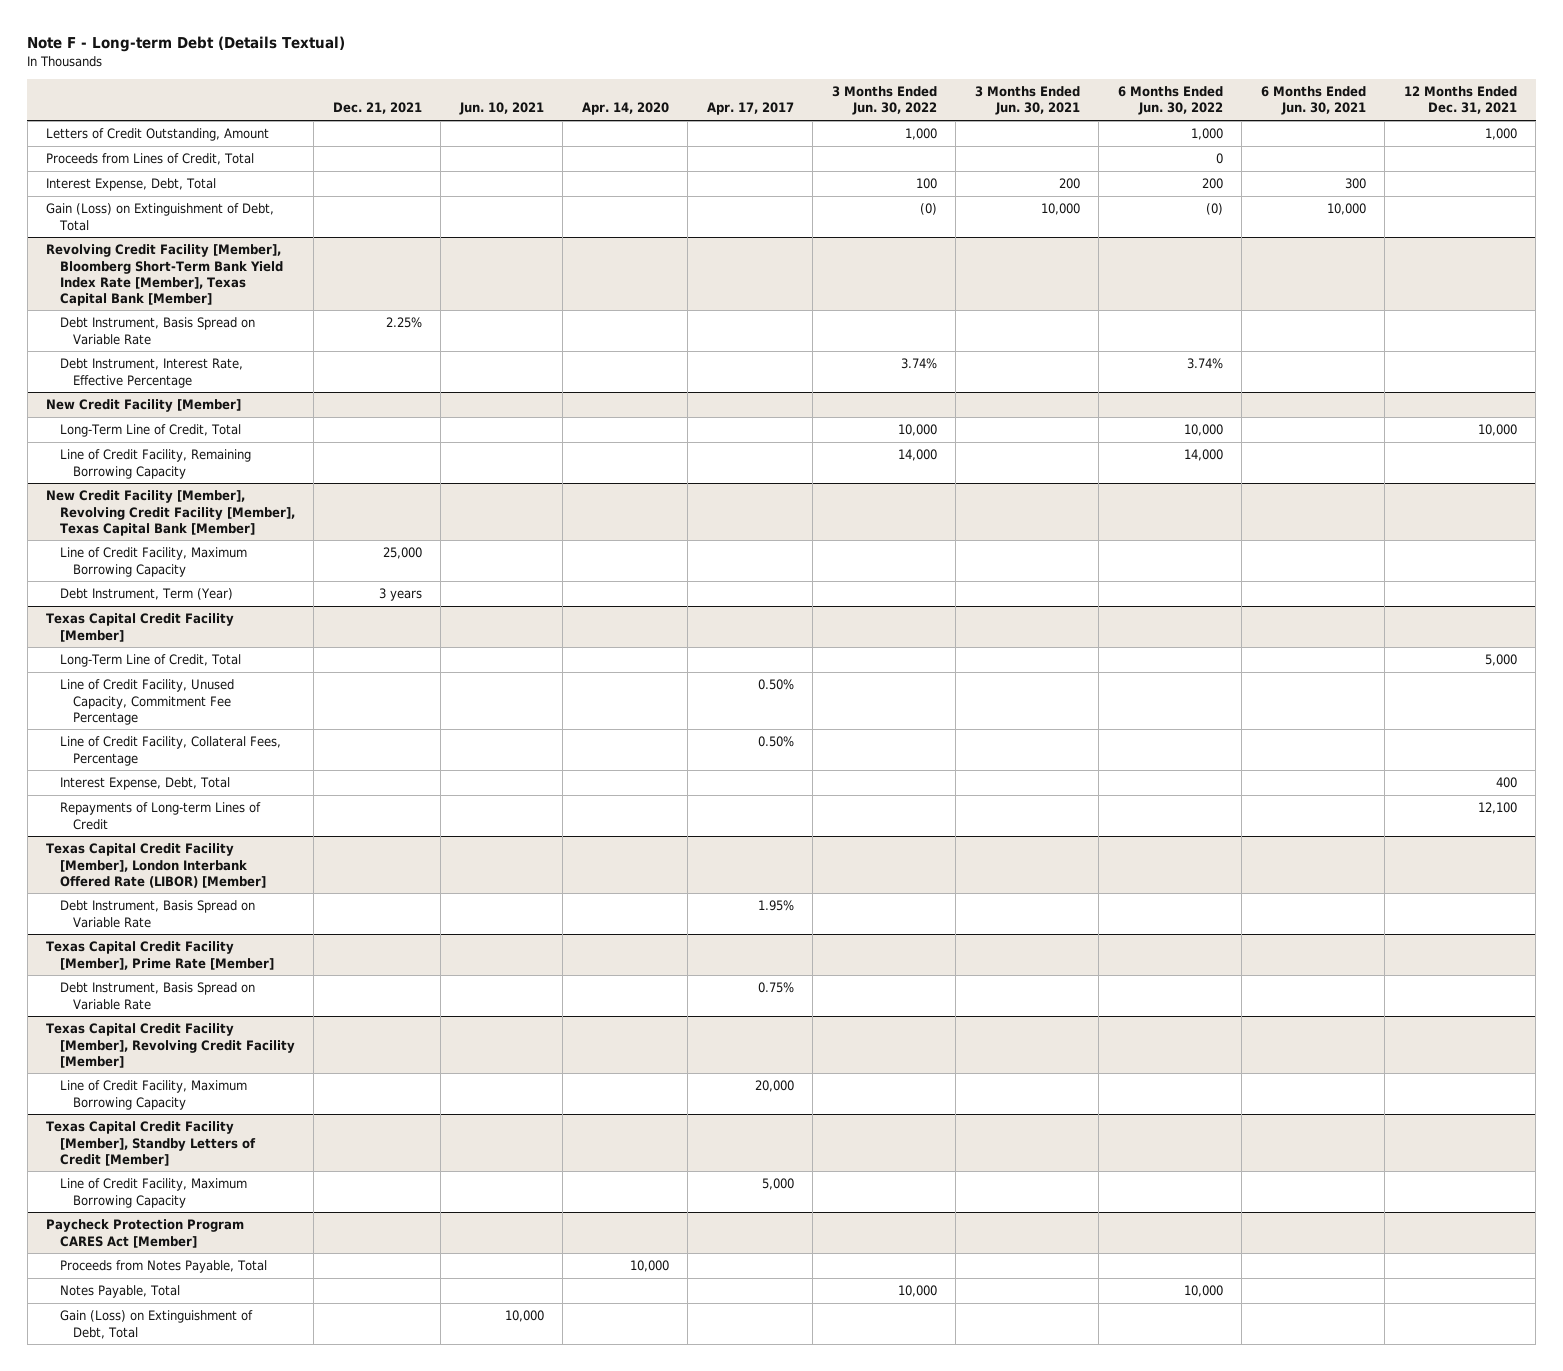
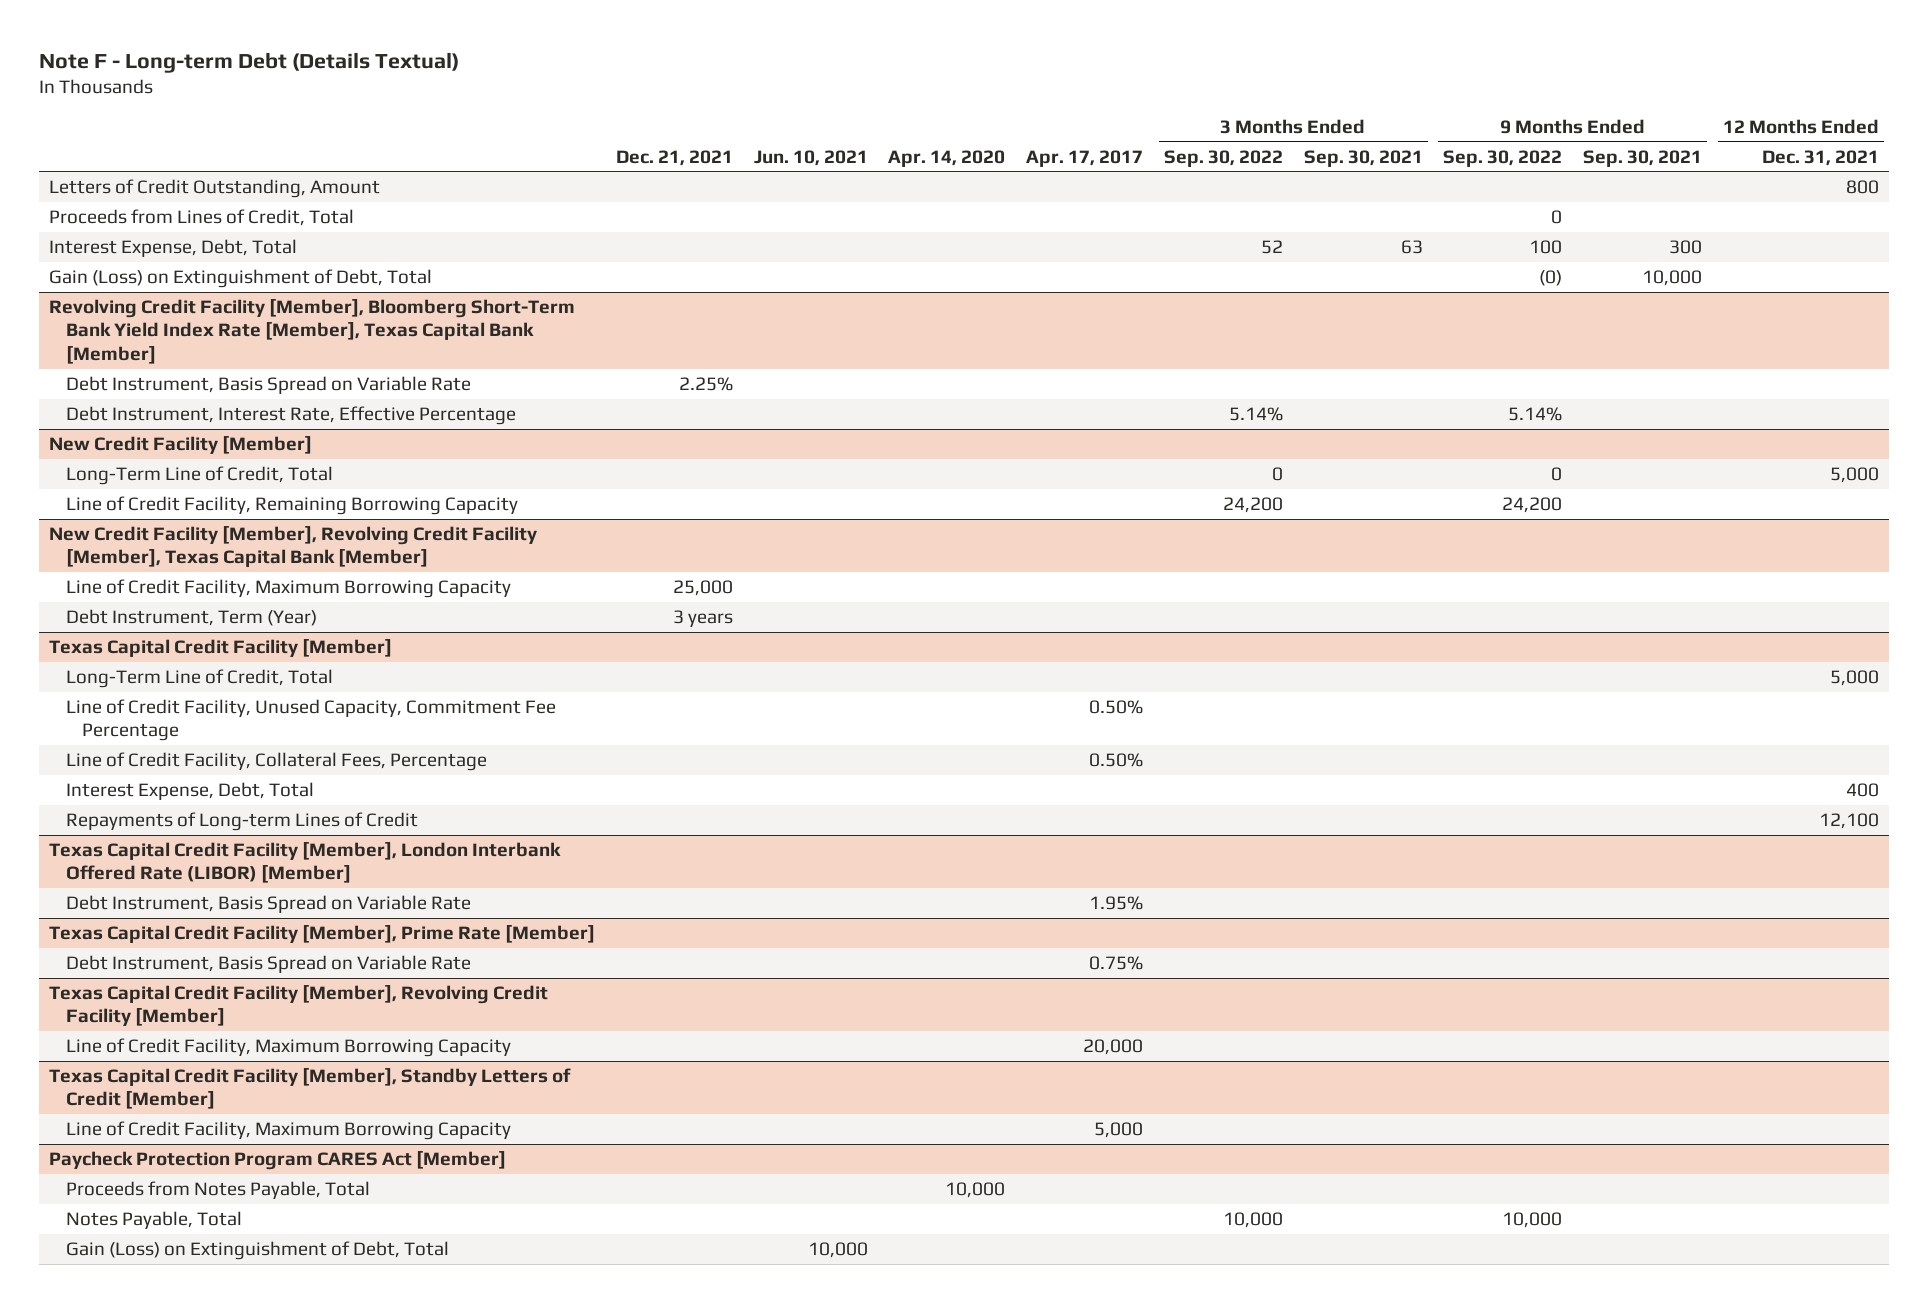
- | Dec. 21, 2021 | Jun. 10, 2021 | Apr. 14, 2020 | Apr. 17, 2017 | 3 Months Ended Jun. 30, 2022 | 3 Months Ended Jun. 30, 2021 | 6 Months Ended Jun. 30, 2022 | 6 Months Ended Jun. 30, 2021 | 12 Months Ended Dec. 31, 2021
+ | Dec. 21, 2021 | Jun. 10, 2021 | Apr. 14, 2020 | Apr. 17, 2017 | 3 Months Ended Sep. 30, 2022 | 3 Months Ended Sep. 30, 2021 | 9 Months Ended Sep. 30, 2022 | 9 Months Ended Sep. 30, 2021 | 12 Months Ended Dec. 31, 2021
- Letters of Credit Outstanding, Amount | | | | | 1,000 | | 1,000 | | 1,000
+ Letters of Credit Outstanding, Amount | | | | | | | | | 800
@ New Credit Facility [Member]
- Long-Term Line of Credit, Total | | | | | 10,000 | | 10,000 | | 10,000
+ Long-Term Line of Credit, Total | | | | | 0 | | 0 | | 5,000

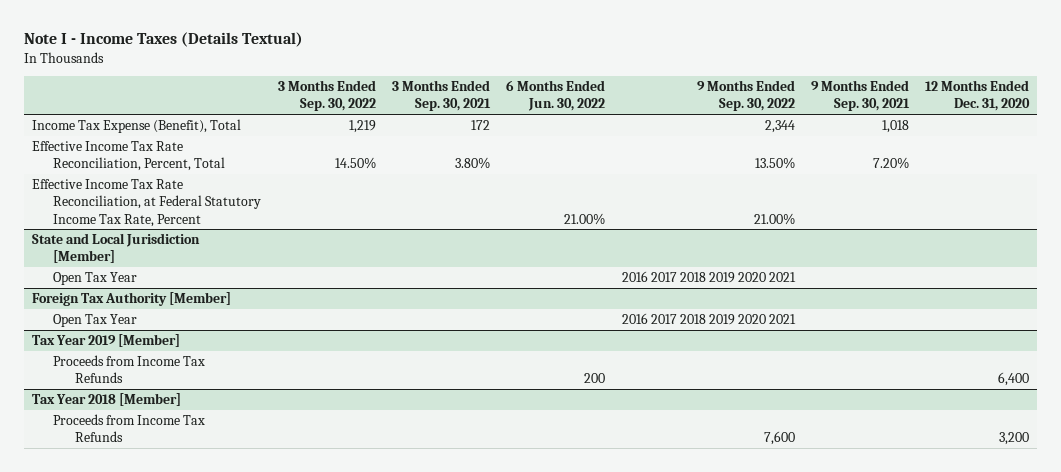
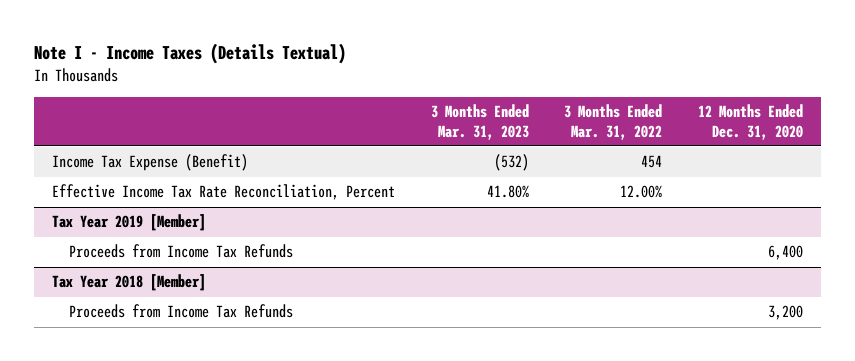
- | 3 Months Ended Sep. 30, 2022 | 3 Months Ended Sep. 30, 2021 | 6 Months Ended Jun. 30, 2022 | 9 Months Ended Sep. 30, 2022 | 9 Months Ended Sep. 30, 2021 | 12 Months Ended Dec. 31, 2020
+ | 3 Months Ended Mar. 31, 2023 | 3 Months Ended Mar. 31, 2022 | 12 Months Ended Dec. 31, 2020
- Income Tax Expense (Benefit), Total | 1,219 | 172 | | 2,344 | 1,018 |
- Effective Income Tax Rate Reconciliation, Percent, Total | 14.50% | 3.80% | | 13.50% | 7.20% |
- Effective Income Tax Rate Reconciliation, at Federal Statutory Income Tax Rate, Percent | | | 21.00% | 21.00% | |
- State and Local Jurisdiction [Member]
- Open Tax Year | | | | 2016 2017 2018 2019 2020 2021 | |
- Foreign Tax Authority [Member]
- Open Tax Year | | | | 2016 2017 2018 2019 2020 2021 | |
+ Income Tax Expense (Benefit) | (532) | 454 |
+ Effective Income Tax Rate Reconciliation, Percent | 41.80% | 12.00% |

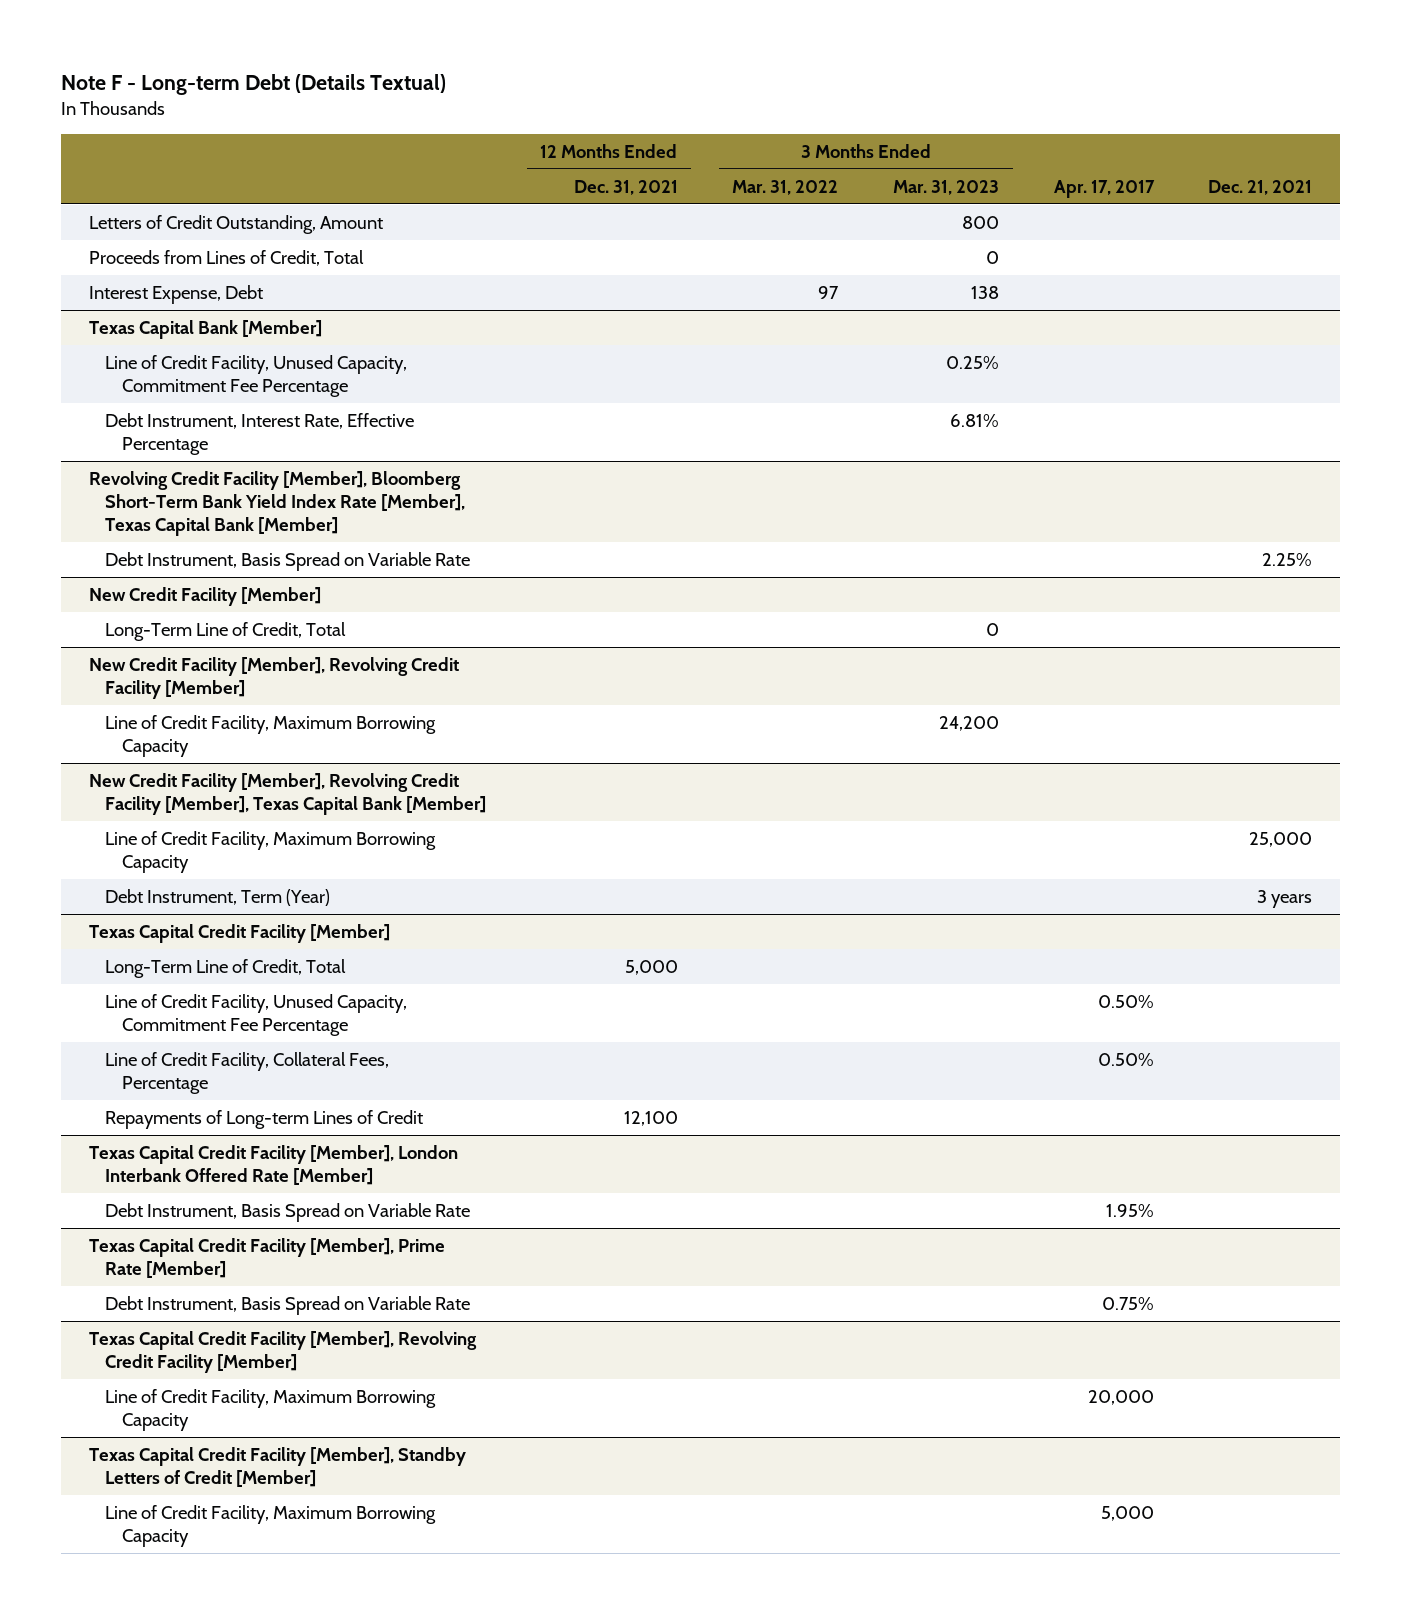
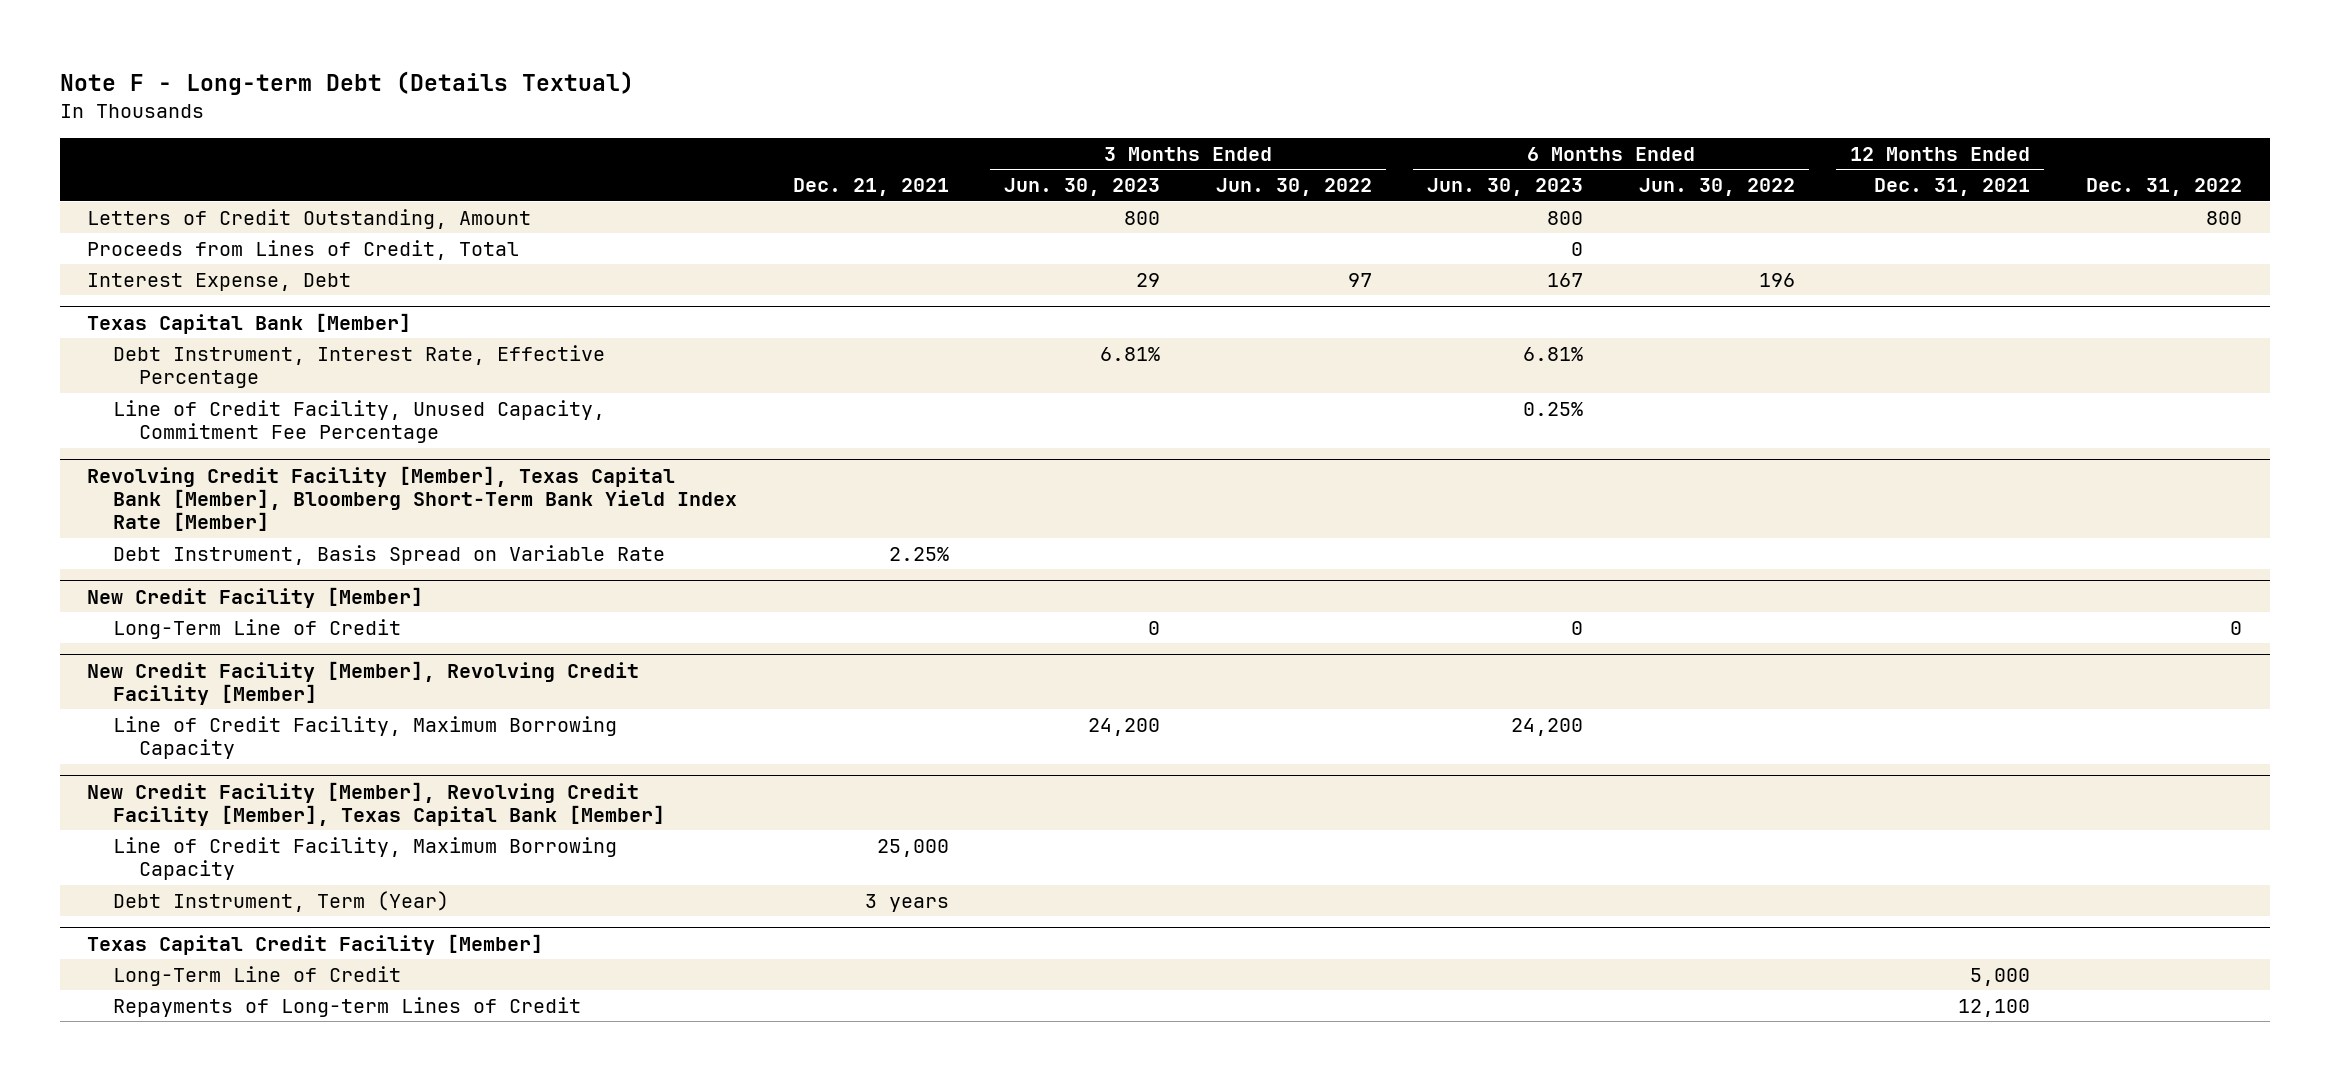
- | 12 Months Ended Dec. 31, 2021 | 3 Months Ended Mar. 31, 2022 | 3 Months Ended Mar. 31, 2023 | Apr. 17, 2017 | Dec. 21, 2021
+ | Dec. 21, 2021 | 3 Months Ended Jun. 30, 2023 | 3 Months Ended Jun. 30, 2022 | 6 Months Ended Jun. 30, 2023 | 6 Months Ended Jun. 30, 2022 | 12 Months Ended Dec. 31, 2021 | Dec. 31, 2022
- Revolving Credit Facility [Member], Bloomberg Short-Term Bank Yield Index Rate [Member], Texas Capital Bank [Member]
@ Texas Capital Bank [Member]
moved down: Line of Credit Facility, Unused Capacity, Commitment Fee Percentage | | | | 0.25% | | |
+ Revolving Credit Facility [Member], Texas Capital Bank [Member], Bloomberg Short-Term Bank Yield Index Rate [Member]
@ New Credit Facility [Member]
- Long-Term Line of Credit, Total | | | 0 | |
+ Long-Term Line of Credit | | 0 | | 0 | | | 0
@ Texas Capital Credit Facility [Member]
- Long-Term Line of Credit, Total | 5,000 | | | |
- Line of Credit Facility, Unused Capacity, Commitment Fee Percentage | | | | 0.50% |
- Line of Credit Facility, Collateral Fees, Percentage | | | | 0.50% |
+ Long-Term Line of Credit | | | | | | 5,000 |
- Texas Capital Credit Facility [Member], London Interbank Offered Rate [Member]
- Debt Instrument, Basis Spread on Variable Rate | | | | 1.95% |
- Texas Capital Credit Facility [Member], Prime Rate [Member]
- Debt Instrument, Basis Spread on Variable Rate | | | | 0.75% |
- Texas Capital Credit Facility [Member], Revolving Credit Facility [Member]
- Line of Credit Facility, Maximum Borrowing Capacity | | | | 20,000 |
- Texas Capital Credit Facility [Member], Standby Letters of Credit [Member]
- Line of Credit Facility, Maximum Borrowing Capacity | | | | 5,000 |

